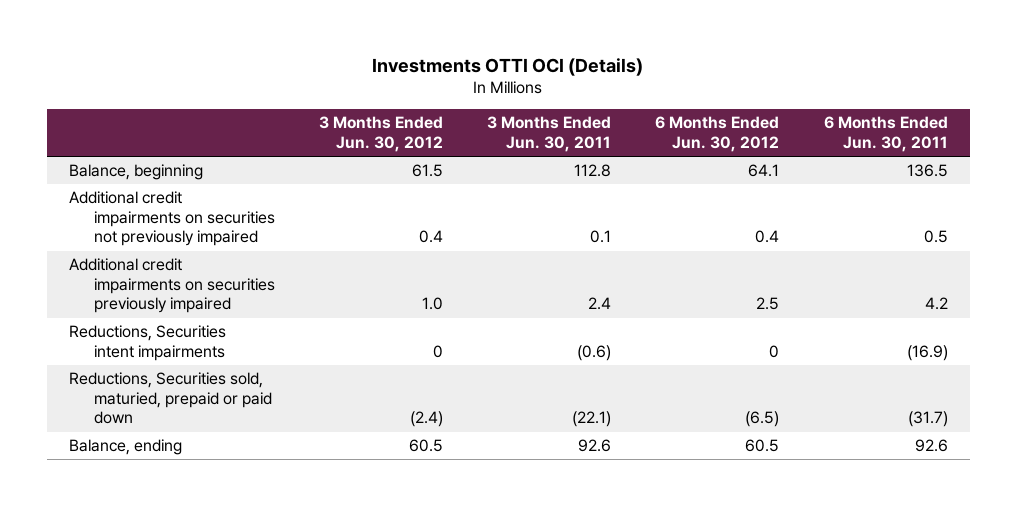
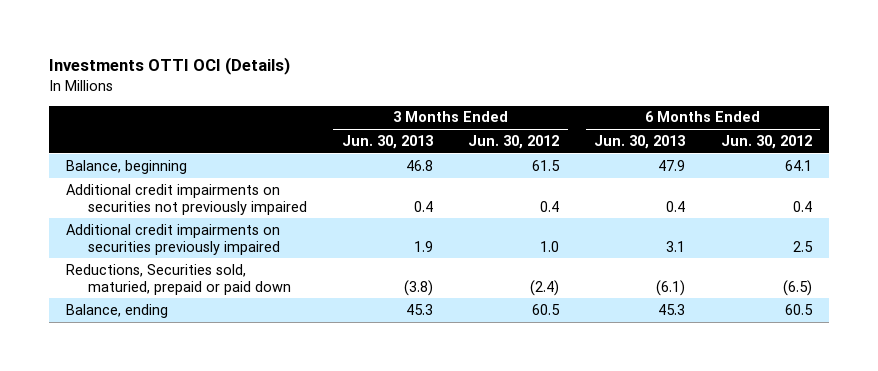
- | 3 Months Ended Jun. 30, 2012 | 3 Months Ended Jun. 30, 2011 | 6 Months Ended Jun. 30, 2012 | 6 Months Ended Jun. 30, 2011
+ | 3 Months Ended Jun. 30, 2013 | 3 Months Ended Jun. 30, 2012 | 6 Months Ended Jun. 30, 2013 | 6 Months Ended Jun. 30, 2012
- Reductions, Securities intent impairments | 0 | (0.6) | 0 | (16.9)

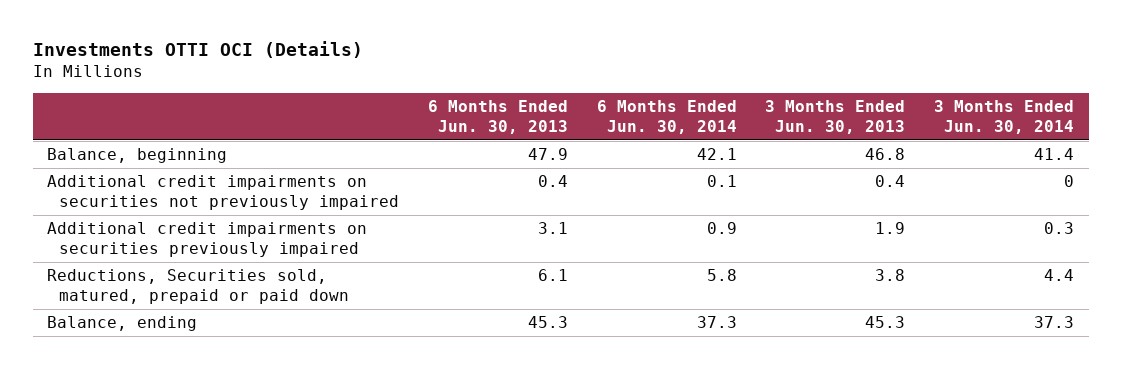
- | 3 Months Ended Jun. 30, 2013 | 3 Months Ended Jun. 30, 2012 | 6 Months Ended Jun. 30, 2013 | 6 Months Ended Jun. 30, 2012
+ | 6 Months Ended Jun. 30, 2013 | 6 Months Ended Jun. 30, 2014 | 3 Months Ended Jun. 30, 2013 | 3 Months Ended Jun. 30, 2014
- Reductions, Securities sold, maturied, prepaid or paid down | (3.8) | (2.4) | (6.1) | (6.5)
+ Reductions, Securities sold, matured, prepaid or paid down | 6.1 | 5.8 | 3.8 | 4.4

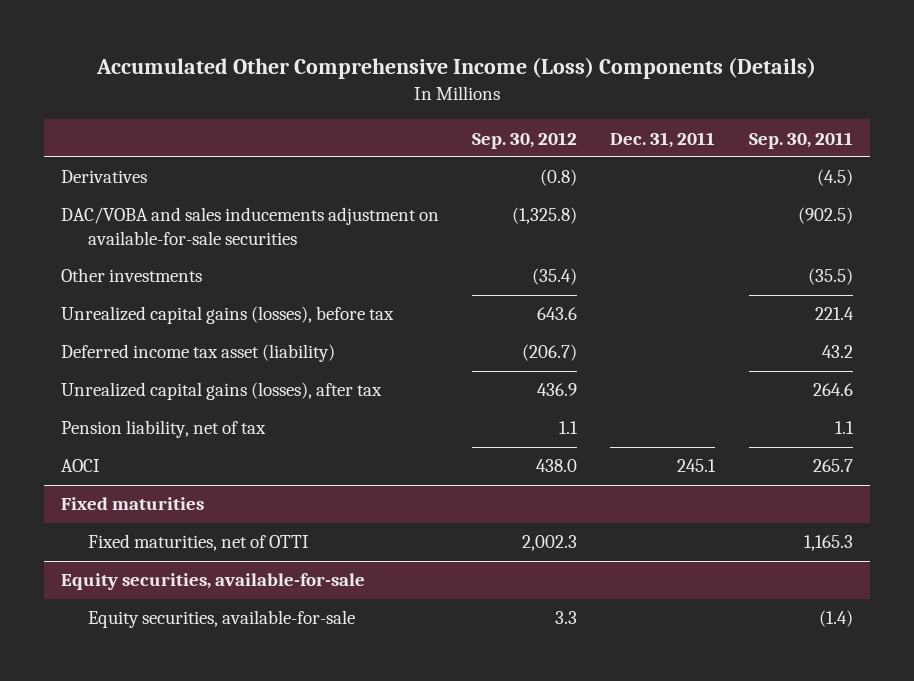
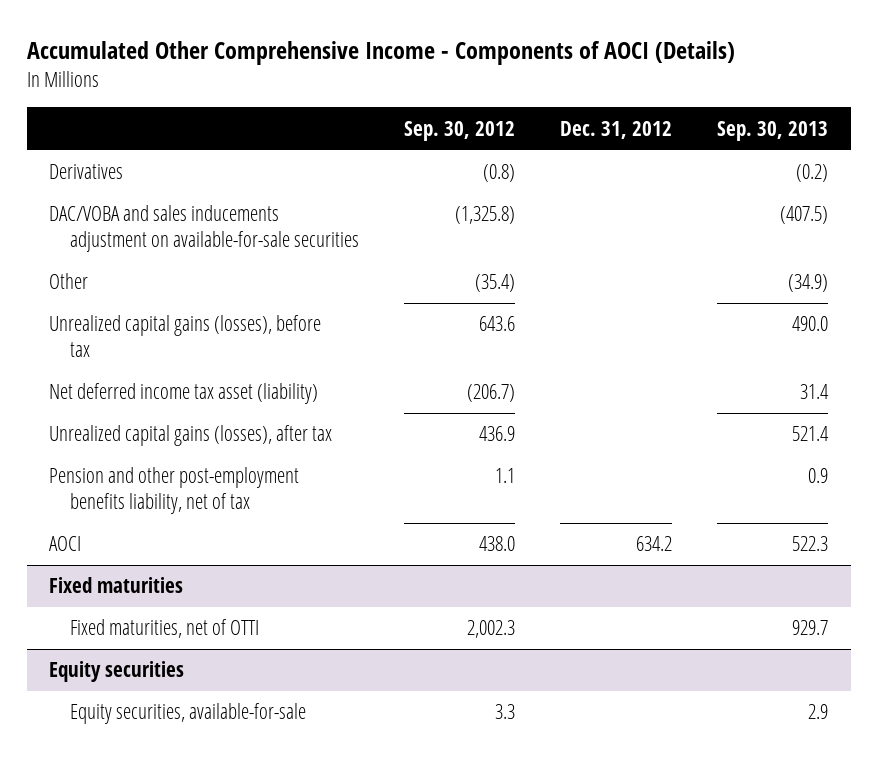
- Accumulated Other Comprehensive Income (Loss) Components (Details)
+ Accumulated Other Comprehensive Income - Components of AOCI (Details)
- | Sep. 30, 2012 | Dec. 31, 2011 | Sep. 30, 2011
+ | Sep. 30, 2012 | Dec. 31, 2012 | Sep. 30, 2013
- Other investments | (35.4) | | (35.5)
+ Other | (35.4) | | (34.9)
- Deferred income tax asset (liability) | (206.7) | | 43.2
+ Net deferred income tax asset (liability) | (206.7) | | 31.4
- Pension liability, net of tax | 1.1 | | 1.1
+ Pension and other post-employment benefits liability, net of tax | 1.1 | | 0.9
- Equity securities, available-for-sale
+ Equity securities

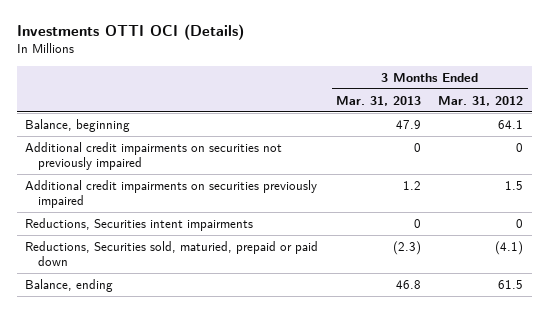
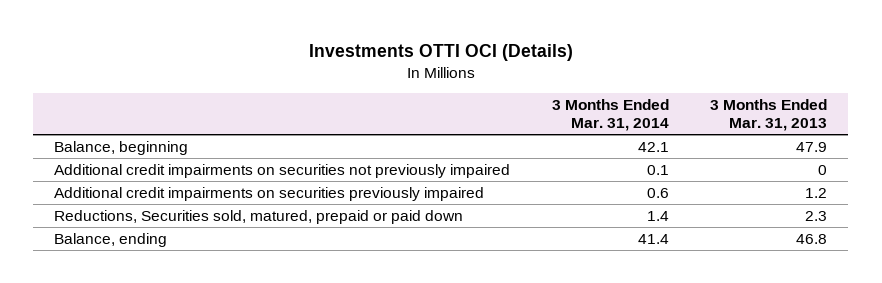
- | 3 Months Ended Mar. 31, 2013 | 3 Months Ended Mar. 31, 2012
+ | 3 Months Ended Mar. 31, 2014 | 3 Months Ended Mar. 31, 2013
- Reductions, Securities intent impairments | 0 | 0
- Reductions, Securities sold, maturied, prepaid or paid down | (2.3) | (4.1)
+ Reductions, Securities sold, matured, prepaid or paid down | 1.4 | 2.3

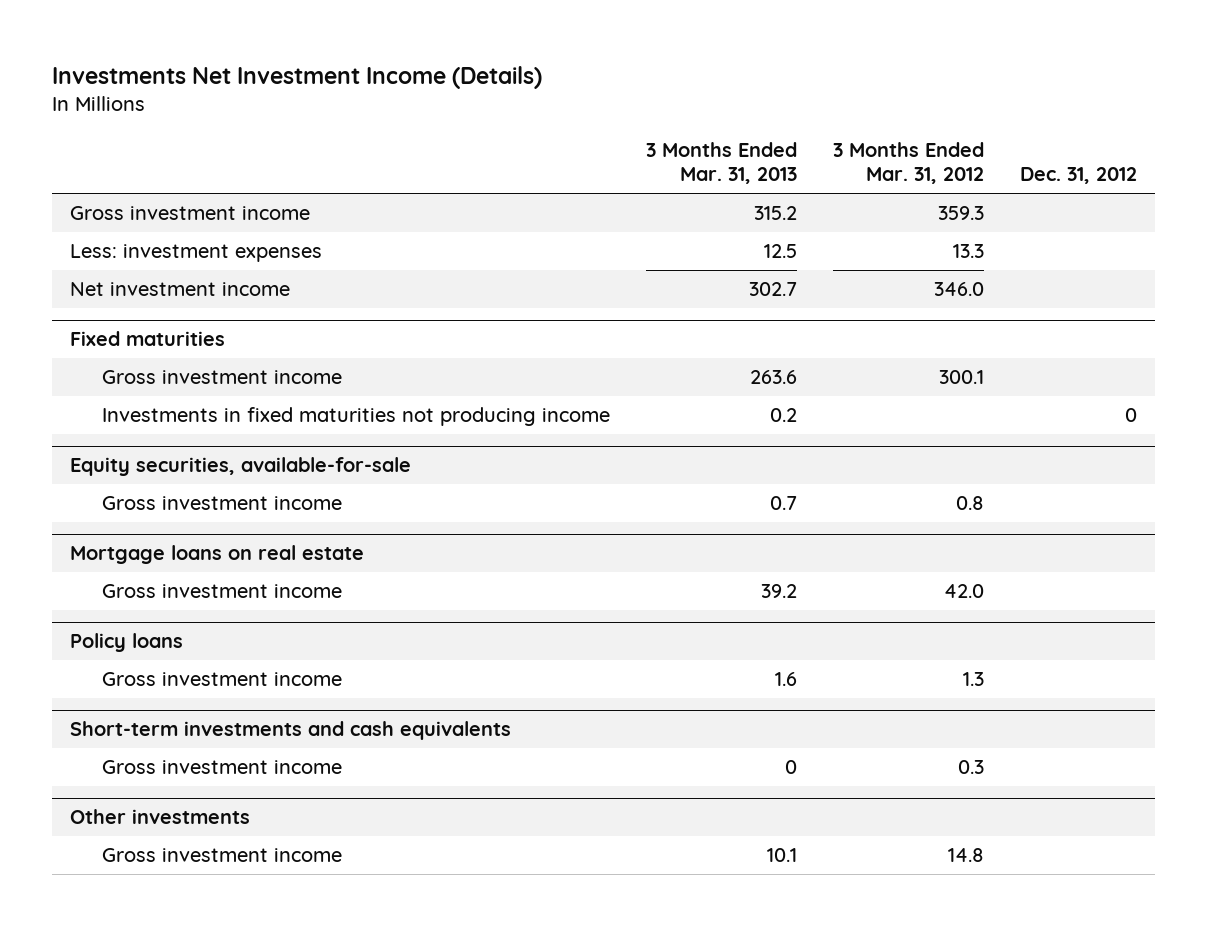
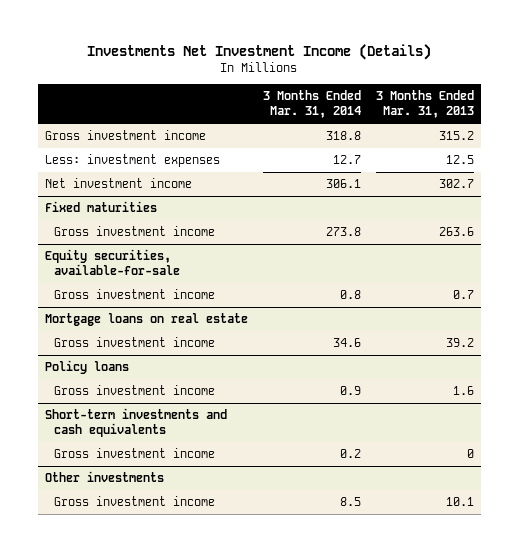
- | 3 Months Ended Mar. 31, 2013 | 3 Months Ended Mar. 31, 2012 | Dec. 31, 2012
+ | 3 Months Ended Mar. 31, 2014 | 3 Months Ended Mar. 31, 2013
@ Fixed maturities
- Investments in fixed maturities not producing income | 0.2 | | 0

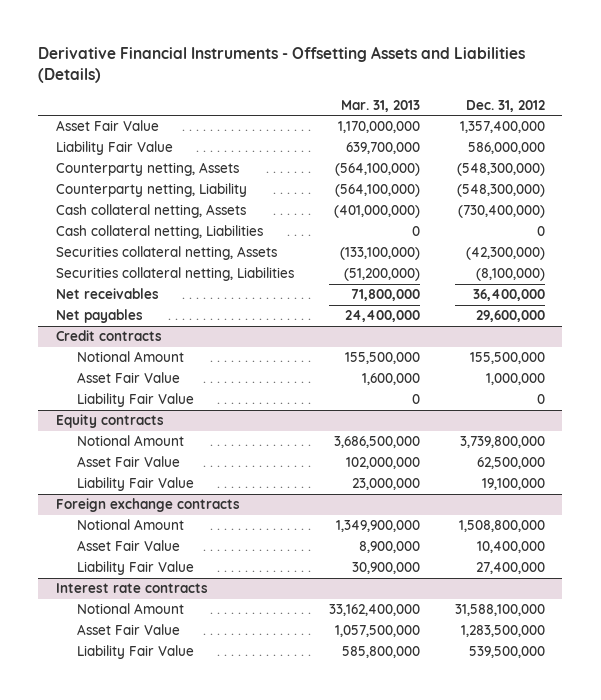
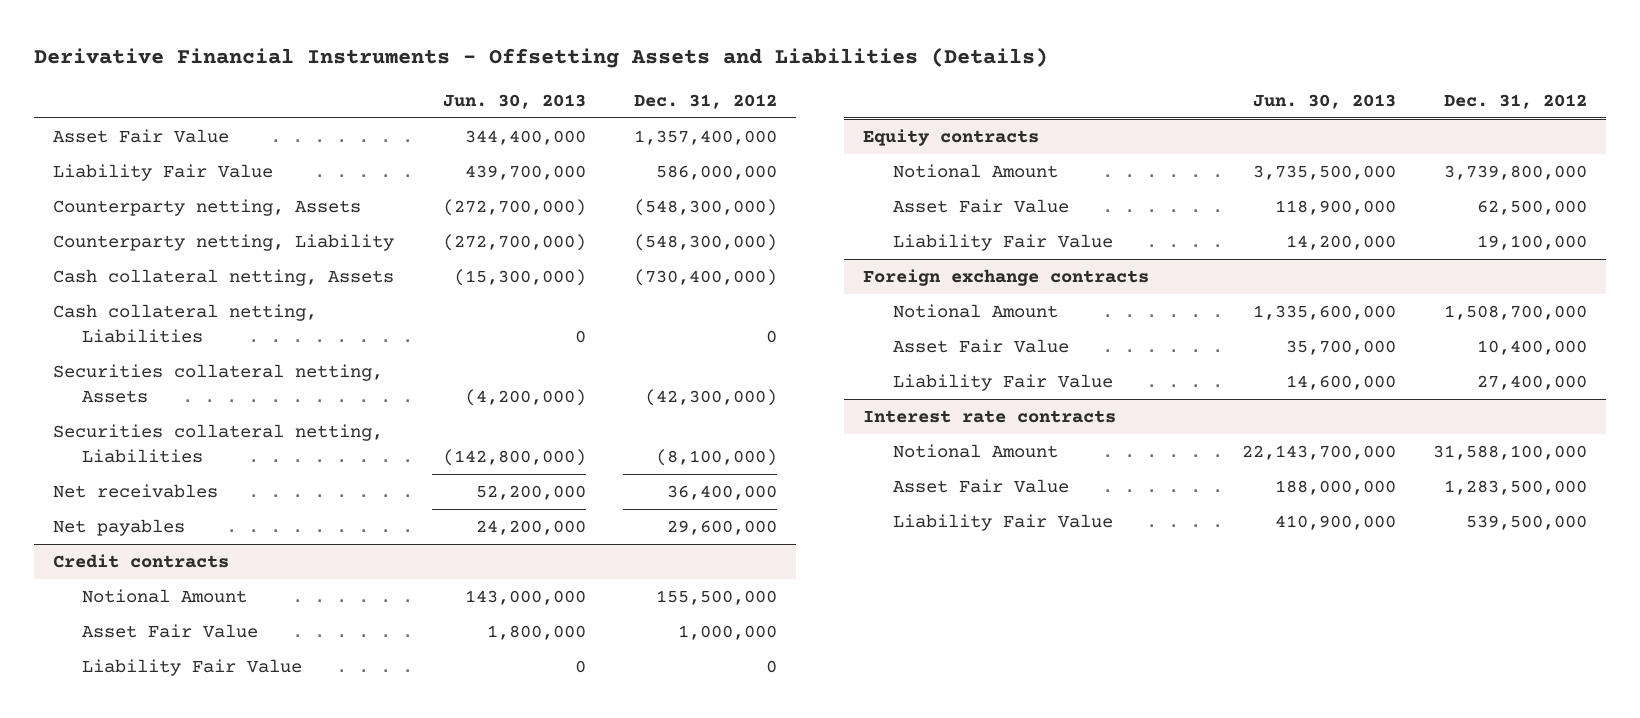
- | Mar. 31, 2013 | Dec. 31, 2012
+ | Jun. 30, 2013 | Dec. 31, 2012
@ Foreign exchange contracts
- Notional Amount | 1,349,900,000 | 1,508,800,000
+ Notional Amount | 1,335,600,000 | 1,508,700,000

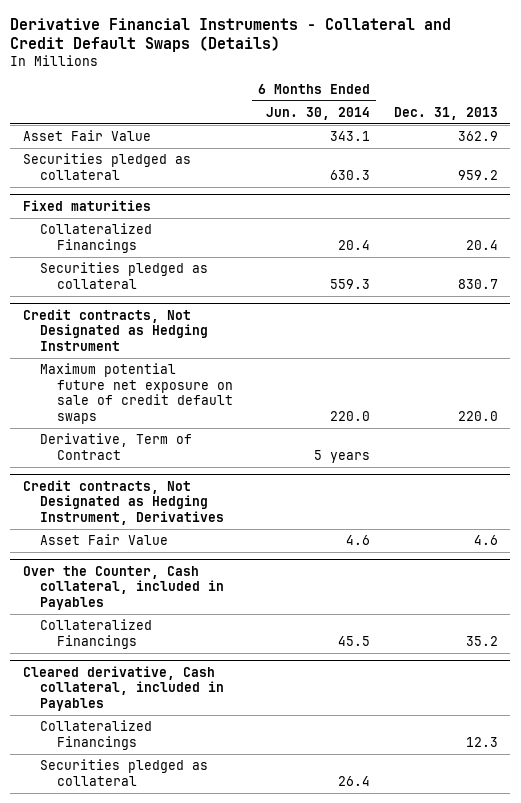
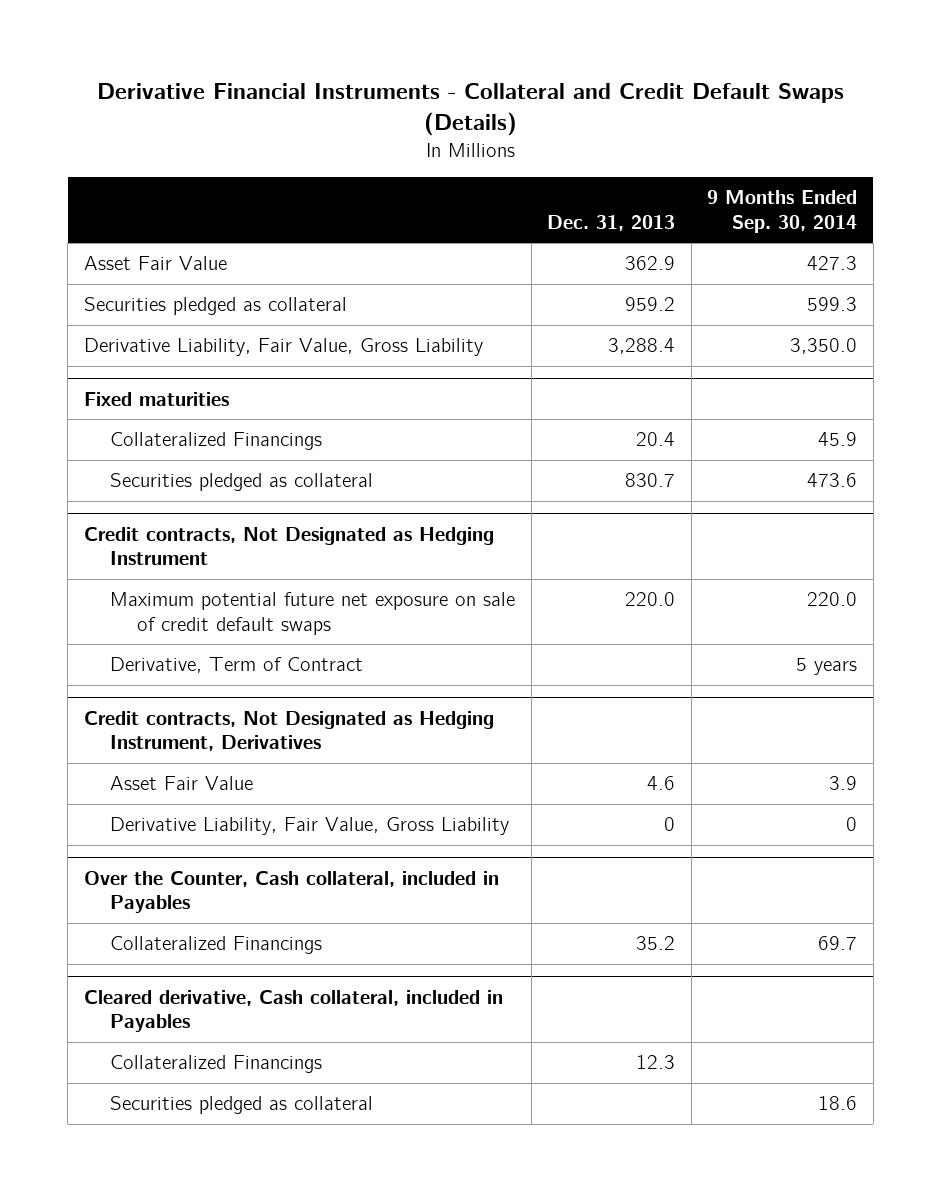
- | 6 Months Ended Jun. 30, 2014 | Dec. 31, 2013
+ | Dec. 31, 2013 | 9 Months Ended Sep. 30, 2014
+ Derivative Liability, Fair Value, Gross Liability | 3,288.4 | 3,350.0
@ Credit contracts, Not Designated as Hedging Instrument, Derivatives
+ Derivative Liability, Fair Value, Gross Liability | 0 | 0

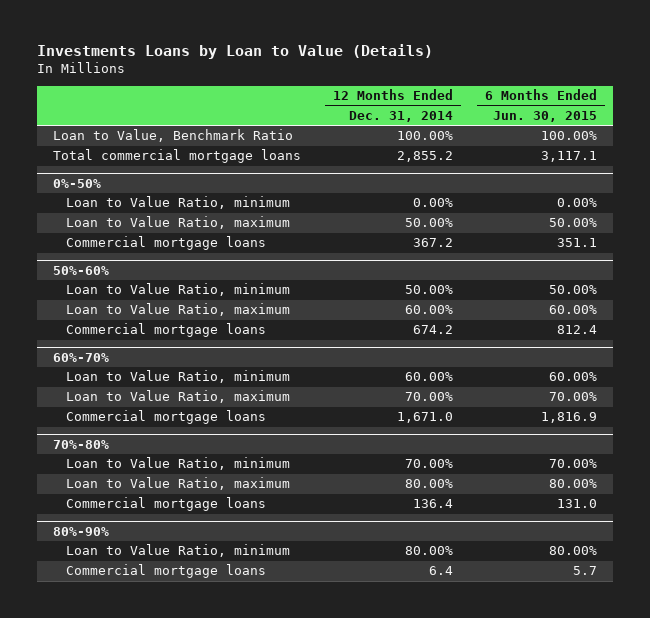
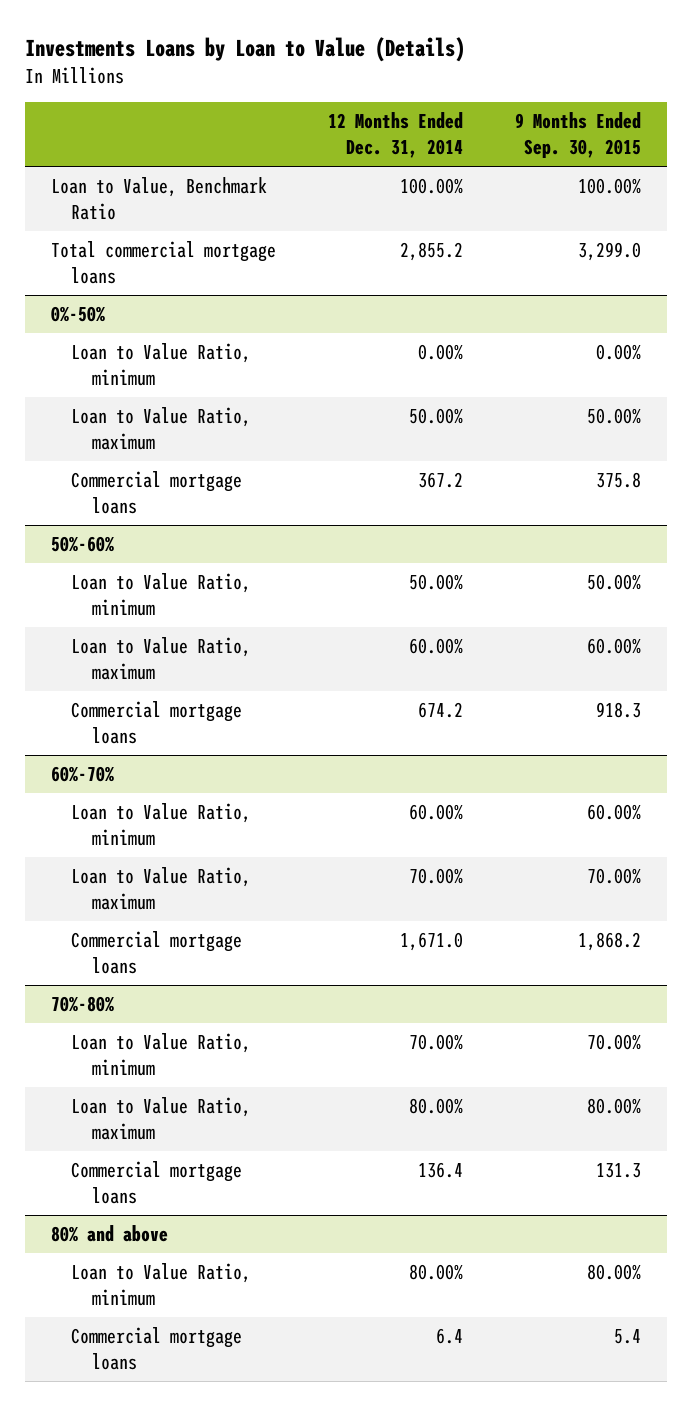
- | 12 Months Ended Dec. 31, 2014 | 6 Months Ended Jun. 30, 2015
+ | 12 Months Ended Dec. 31, 2014 | 9 Months Ended Sep. 30, 2015
- 80%-90%
+ 80% and above

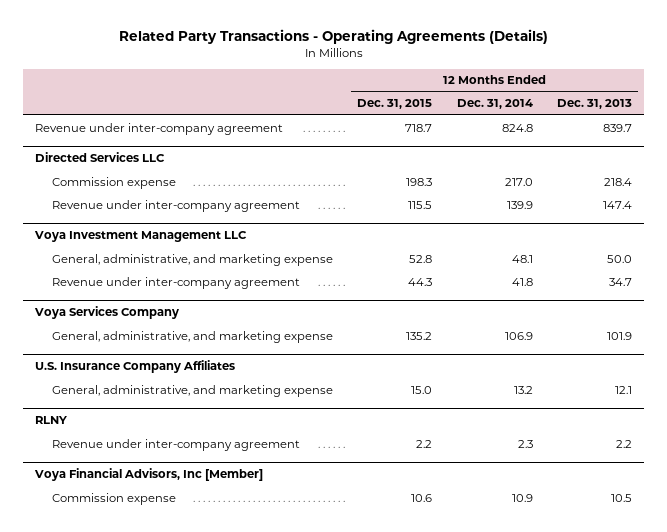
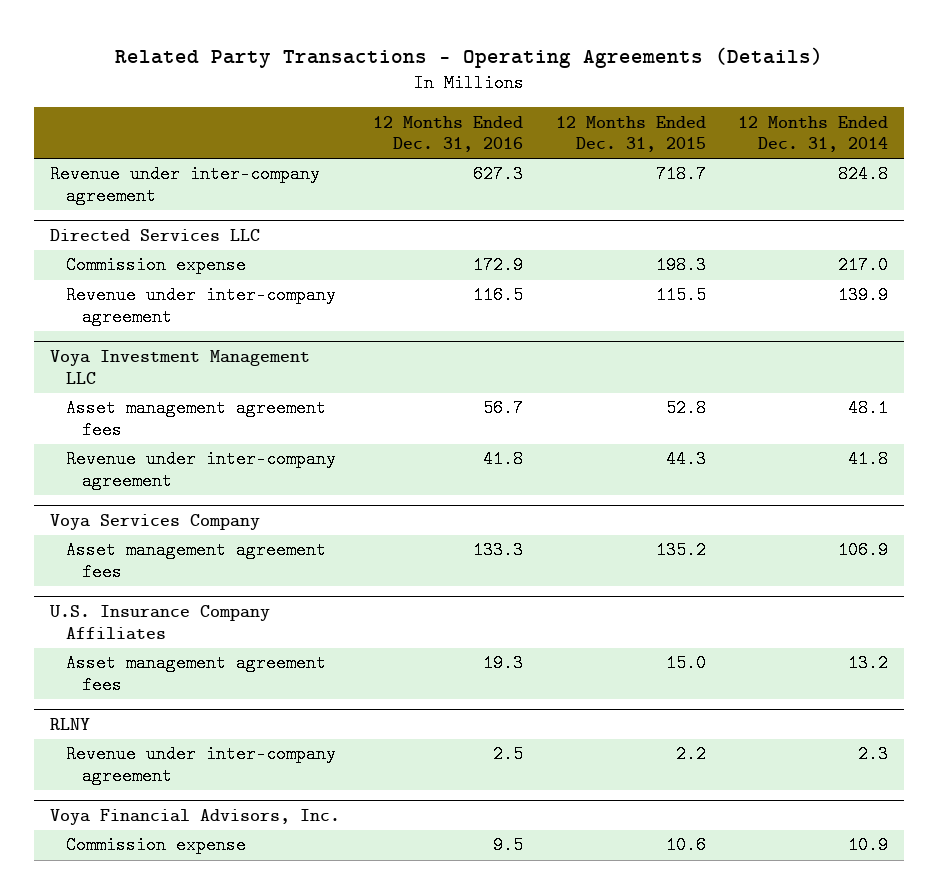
- | 12 Months Ended Dec. 31, 2015 | 12 Months Ended Dec. 31, 2014 | 12 Months Ended Dec. 31, 2013
+ | 12 Months Ended Dec. 31, 2016 | 12 Months Ended Dec. 31, 2015 | 12 Months Ended Dec. 31, 2014
@ Voya Investment Management LLC
- General, administrative, and marketing expense | 52.8 | 48.1 | 50.0
+ Asset management agreement fees | 56.7 | 52.8 | 48.1
@ Voya Services Company
- General, administrative, and marketing expense | 135.2 | 106.9 | 101.9
+ Asset management agreement fees | 133.3 | 135.2 | 106.9
@ U.S. Insurance Company Affiliates
- General, administrative, and marketing expense | 15.0 | 13.2 | 12.1
+ Asset management agreement fees | 19.3 | 15.0 | 13.2
- Voya Financial Advisors, Inc [Member]
+ Voya Financial Advisors, Inc.

